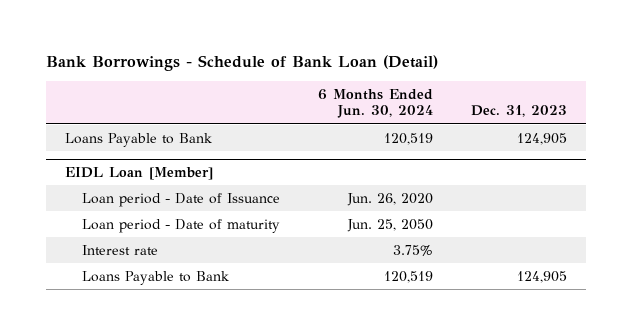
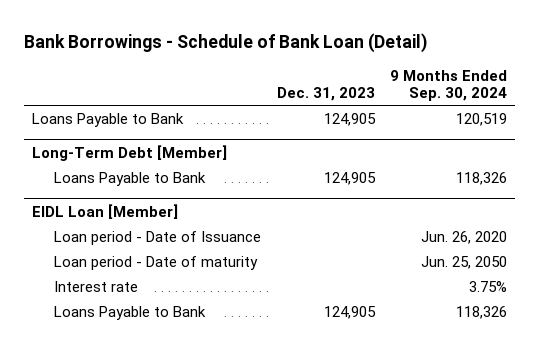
- | 6 Months Ended Jun. 30, 2024 | Dec. 31, 2023
+ | Dec. 31, 2023 | 9 Months Ended Sep. 30, 2024
+ Long-Term Debt [Member]
+ Loans Payable to Bank | 124,905 | 118,326

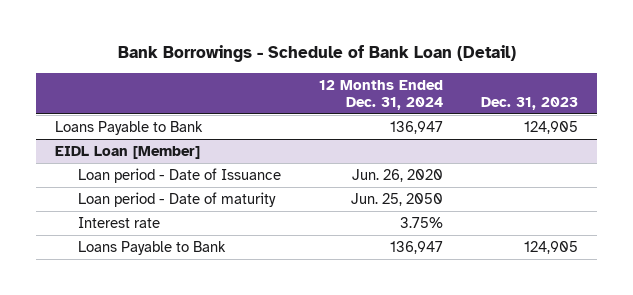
- | Dec. 31, 2023 | 9 Months Ended Sep. 30, 2024
+ | 12 Months Ended Dec. 31, 2024 | Dec. 31, 2023
- Long-Term Debt [Member]
- Loans Payable to Bank | 124,905 | 118,326

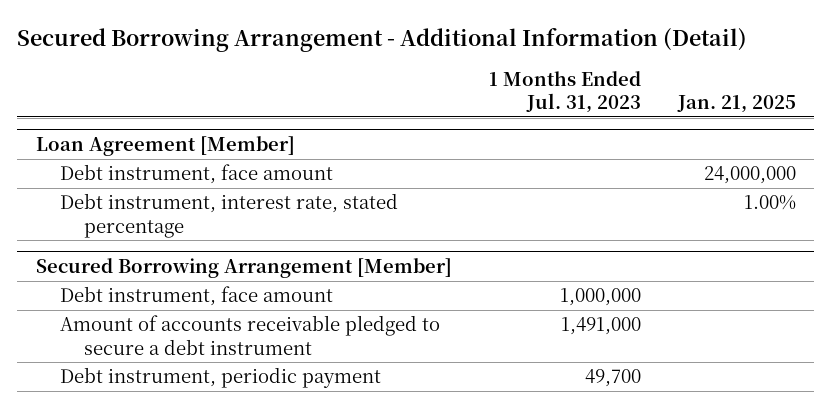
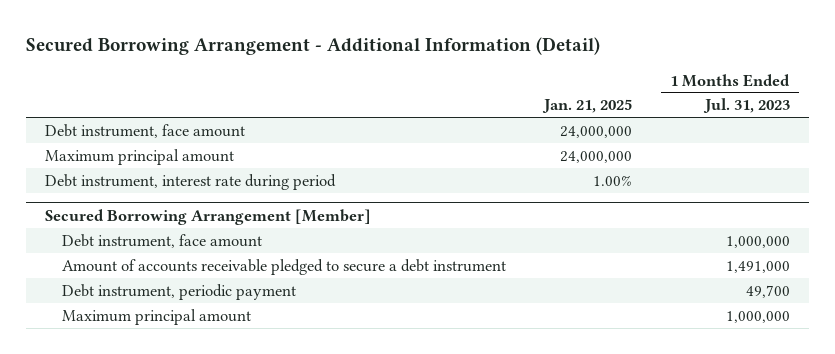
- | 1 Months Ended Jul. 31, 2023 | Jan. 21, 2025
+ | Jan. 21, 2025 | 1 Months Ended Jul. 31, 2023
- Loan Agreement [Member]
- Debt instrument, interest rate, stated percentage | | 1.00%
+ Maximum principal amount | 24,000,000 |
+ Debt instrument, interest rate during period | 1.00% |
@ Secured Borrowing Arrangement [Member]
+ Maximum principal amount | | 1,000,000

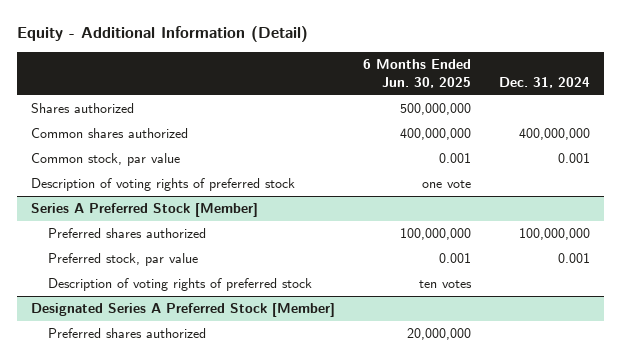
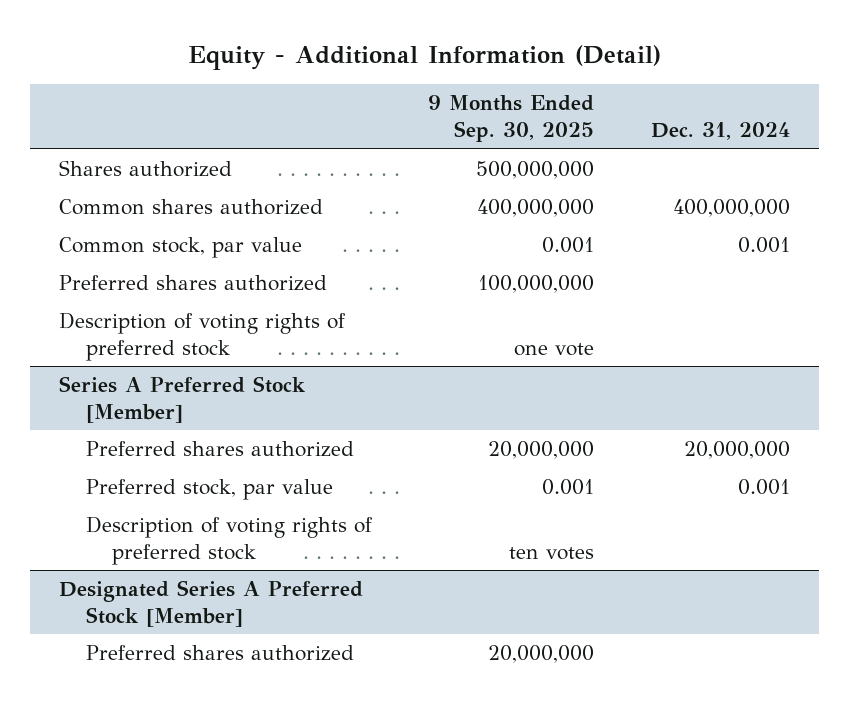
- | 6 Months Ended Jun. 30, 2025 | Dec. 31, 2024
+ | 9 Months Ended Sep. 30, 2025 | Dec. 31, 2024
+ Preferred shares authorized | 100,000,000 |
@ Series A Preferred Stock [Member]
- Preferred shares authorized | 100,000,000 | 100,000,000
+ Preferred shares authorized | 20,000,000 | 20,000,000

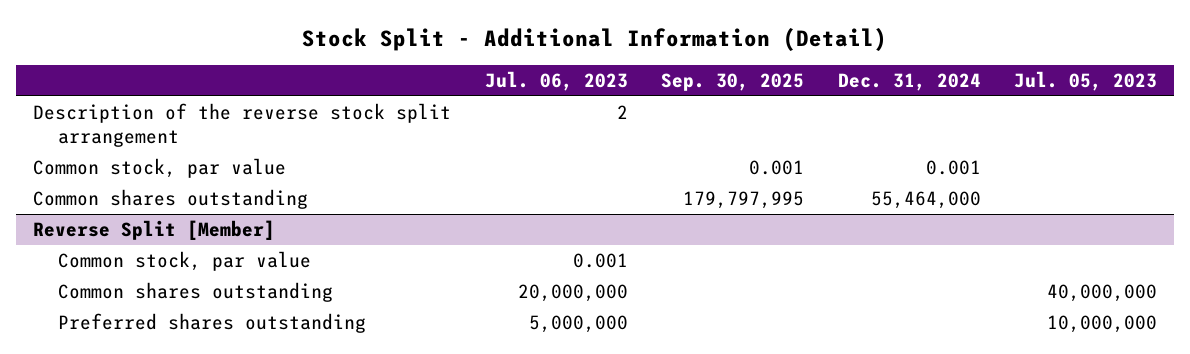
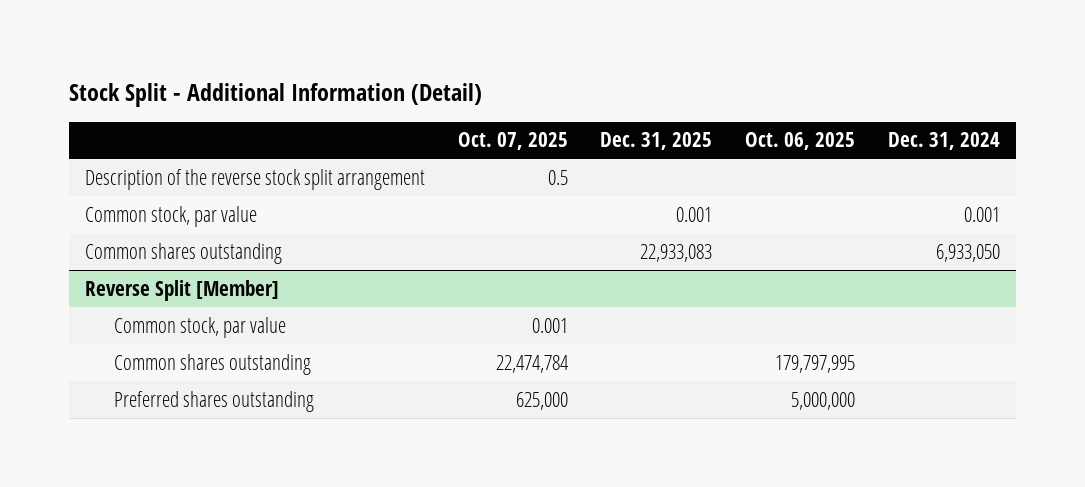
- | Jul. 06, 2023 | Sep. 30, 2025 | Dec. 31, 2024 | Jul. 05, 2023
+ | Oct. 07, 2025 | Dec. 31, 2025 | Oct. 06, 2025 | Dec. 31, 2024
- Common shares outstanding | | 179,797,995 | 55,464,000 |
+ Common shares outstanding | | 22,933,083 | | 6,933,050

